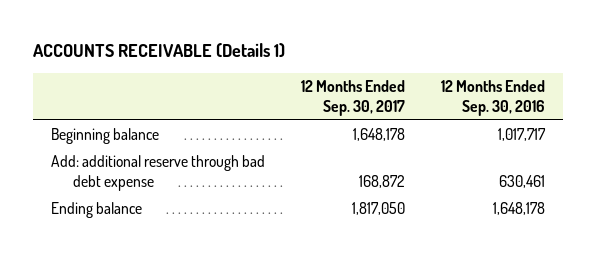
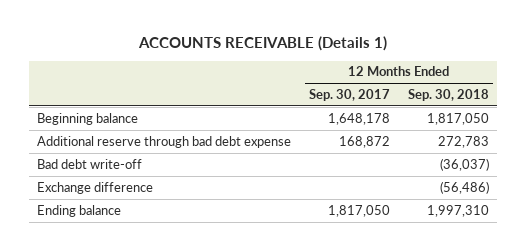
- | 12 Months Ended Sep. 30, 2017 | 12 Months Ended Sep. 30, 2016
+ | 12 Months Ended Sep. 30, 2017 | 12 Months Ended Sep. 30, 2018
- Add: additional reserve through bad debt expense | 168,872 | 630,461
+ Additional reserve through bad debt expense | 168,872 | 272,783
+ Bad debt write-off | | (36,037)
+ Exchange difference | | (56,486)

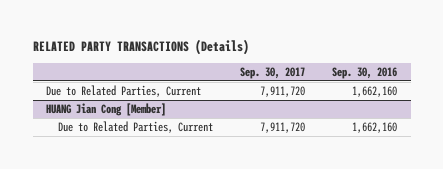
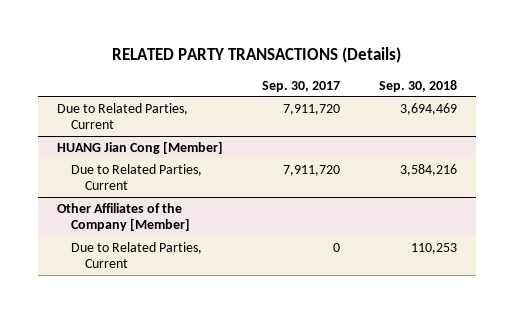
- | Sep. 30, 2017 | Sep. 30, 2016
+ | Sep. 30, 2017 | Sep. 30, 2018
+ Other Affiliates of the Company [Member]
+ Due to Related Parties, Current | 0 | 110,253

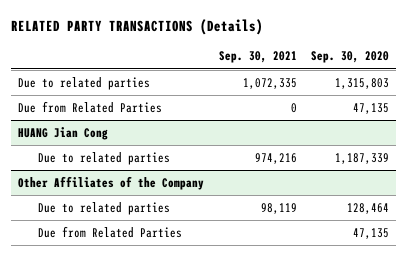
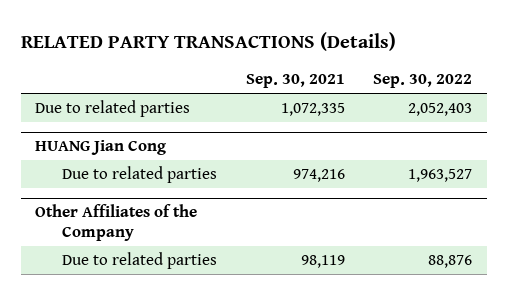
- | Sep. 30, 2021 | Sep. 30, 2020
+ | Sep. 30, 2021 | Sep. 30, 2022
- Due from Related Parties | 0 | 47,135
@ Other Affiliates of the Company
- Due from Related Parties | | 47,135

